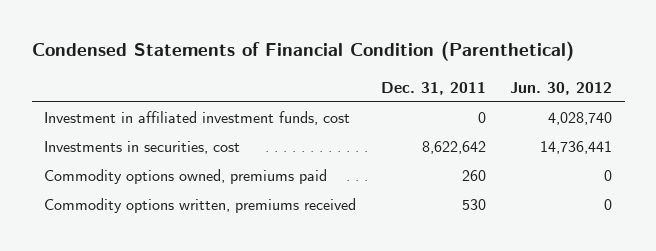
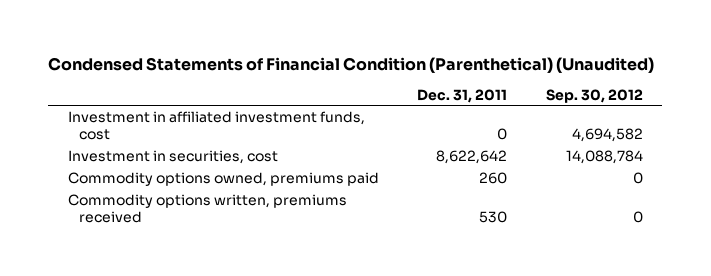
- Condensed Statements of Financial Condition (Parenthetical)
+ Condensed Statements of Financial Condition (Parenthetical) (Unaudited)
- | Dec. 31, 2011 | Jun. 30, 2012
+ | Dec. 31, 2011 | Sep. 30, 2012
- Investments in securities, cost | 8,622,642 | 14,736,441
+ Investment in securities, cost | 8,622,642 | 14,088,784

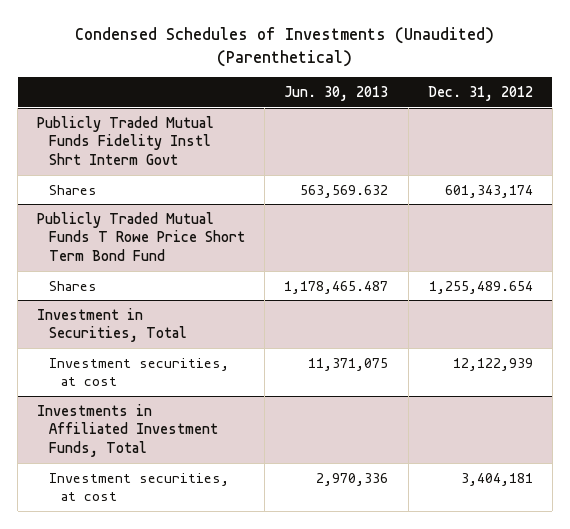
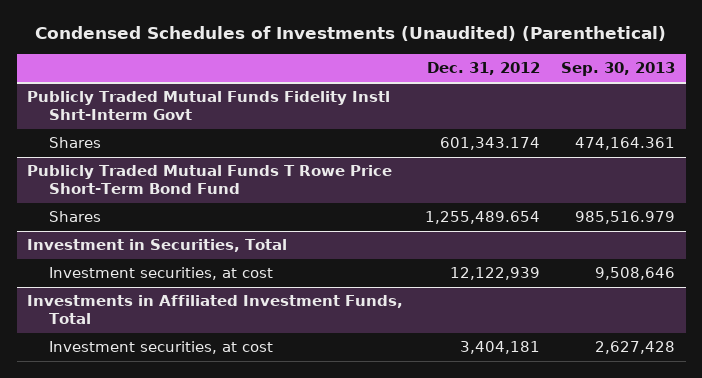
- | Jun. 30, 2013 | Dec. 31, 2012
+ | Dec. 31, 2012 | Sep. 30, 2013
- Publicly Traded Mutual Funds Fidelity Instl Shrt Interm Govt
- Shares | 563,569.632 | 601,343,174
- Publicly Traded Mutual Funds T Rowe Price Short Term Bond Fund
+ Publicly Traded Mutual Funds Fidelity Instl Shrt-Interm Govt
+ Shares | 601,343.174 | 474,164.361
+ Publicly Traded Mutual Funds T Rowe Price Short-Term Bond Fund

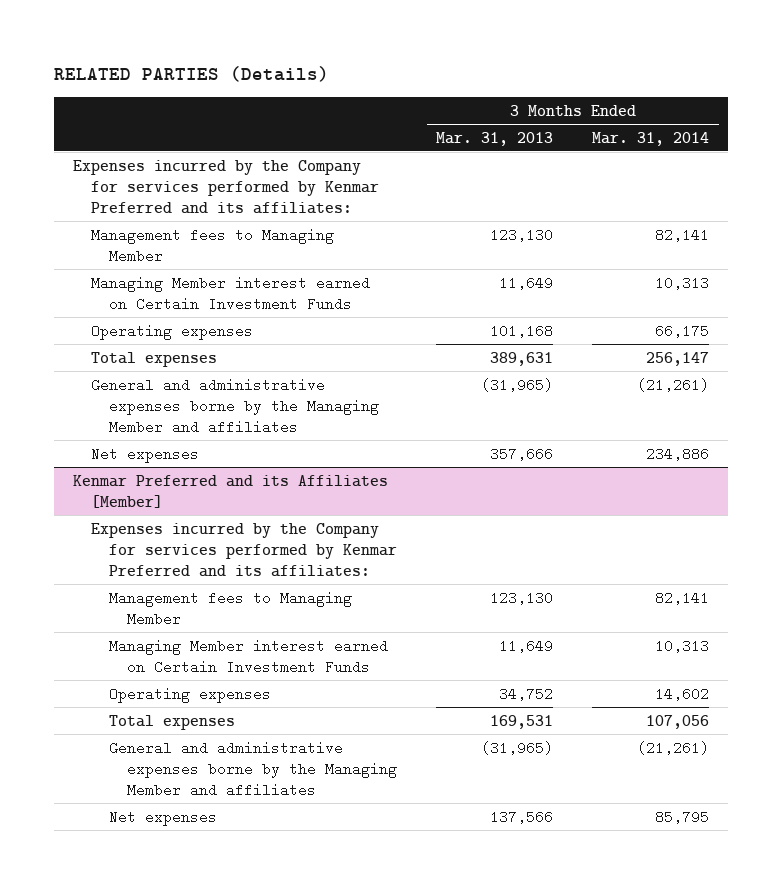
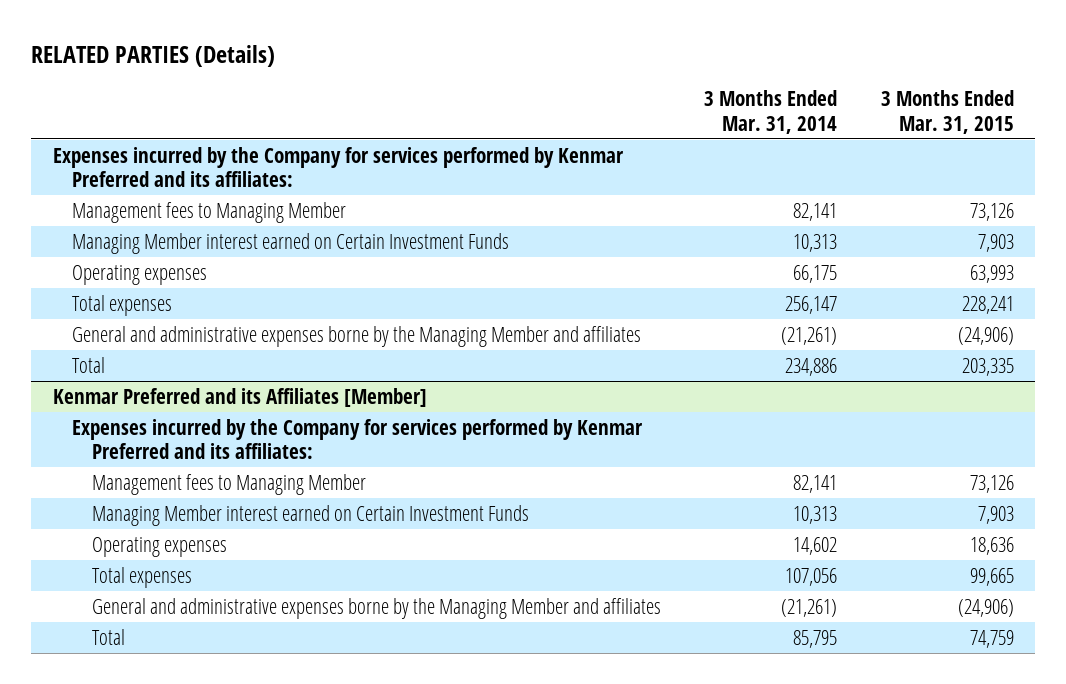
- | 3 Months Ended Mar. 31, 2013 | 3 Months Ended Mar. 31, 2014
+ | 3 Months Ended Mar. 31, 2014 | 3 Months Ended Mar. 31, 2015
- Net expenses | 357,666 | 234,886
+ Total | 234,886 | 203,335
@ Kenmar Preferred and its Affiliates [Member]
- Net expenses | 137,566 | 85,795
+ Total | 85,795 | 74,759

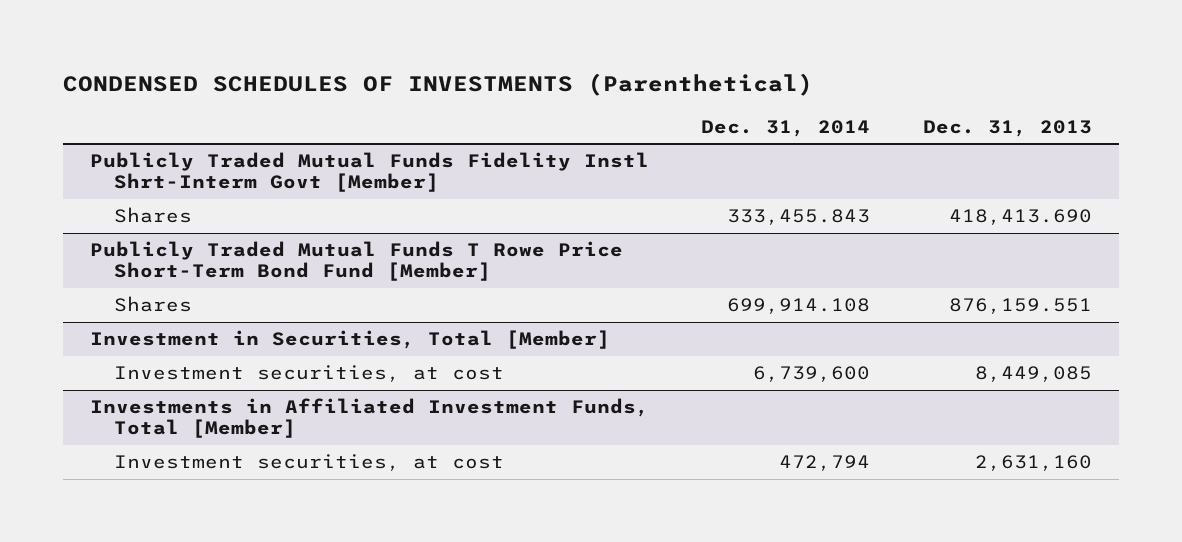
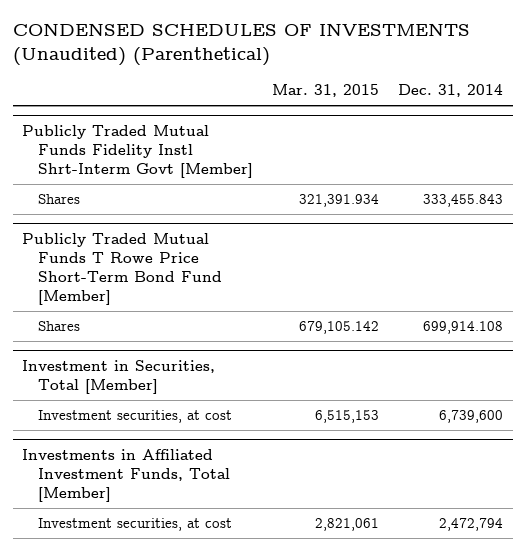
- CONDENSED SCHEDULES OF INVESTMENTS (Parenthetical)
+ CONDENSED SCHEDULES OF INVESTMENTS (Unaudited) (Parenthetical)
- | Dec. 31, 2014 | Dec. 31, 2013
+ | Mar. 31, 2015 | Dec. 31, 2014
@ Investments in Affiliated Investment Funds, Total [Member]
- Investment securities, at cost | 472,794 | 2,631,160
+ Investment securities, at cost | 2,821,061 | 2,472,794

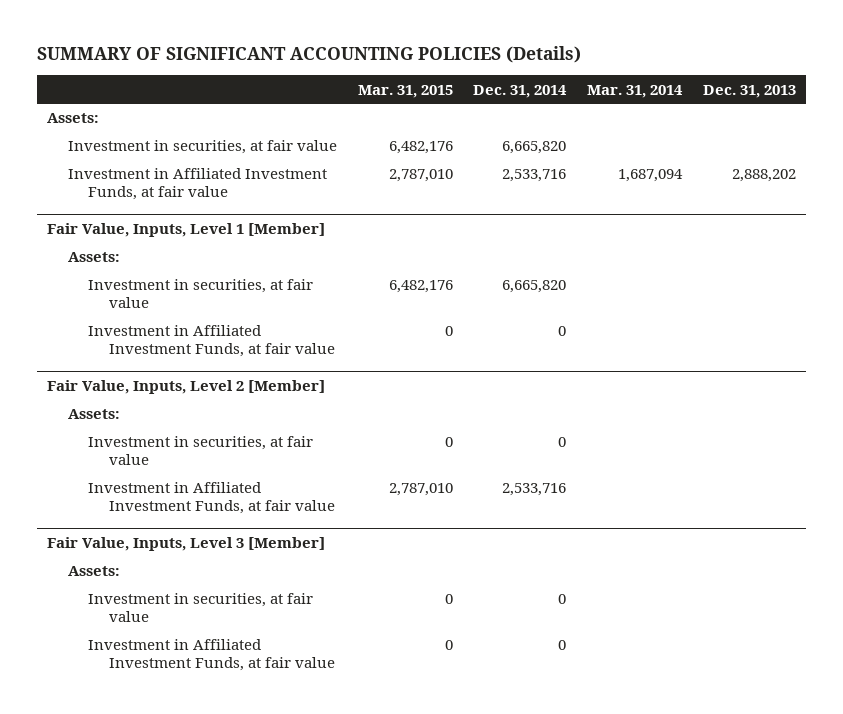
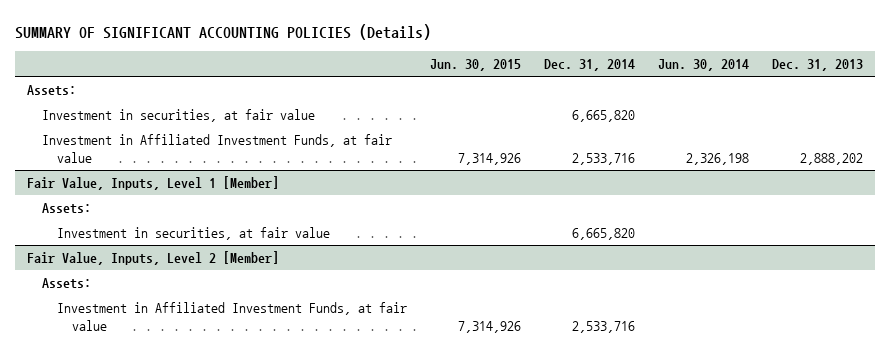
- | Mar. 31, 2015 | Dec. 31, 2014 | Mar. 31, 2014 | Dec. 31, 2013
+ | Jun. 30, 2015 | Dec. 31, 2014 | Jun. 30, 2014 | Dec. 31, 2013
@ Fair Value, Inputs, Level 1 [Member]
- Investment in Affiliated Investment Funds, at fair value | 0 | 0 | |
@ Fair Value, Inputs, Level 2 [Member]
- Investment in securities, at fair value | 0 | 0 | |
- Fair Value, Inputs, Level 3 [Member]
- Assets:
- Investment in securities, at fair value | 0 | 0 | |
- Investment in Affiliated Investment Funds, at fair value | 0 | 0 | |

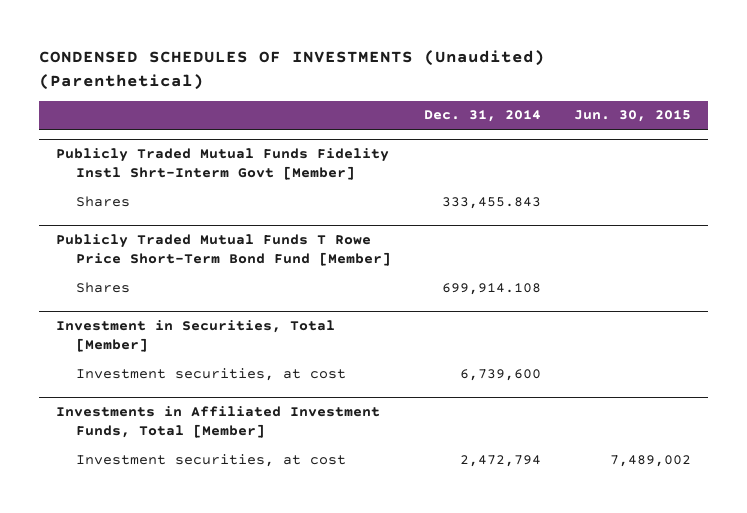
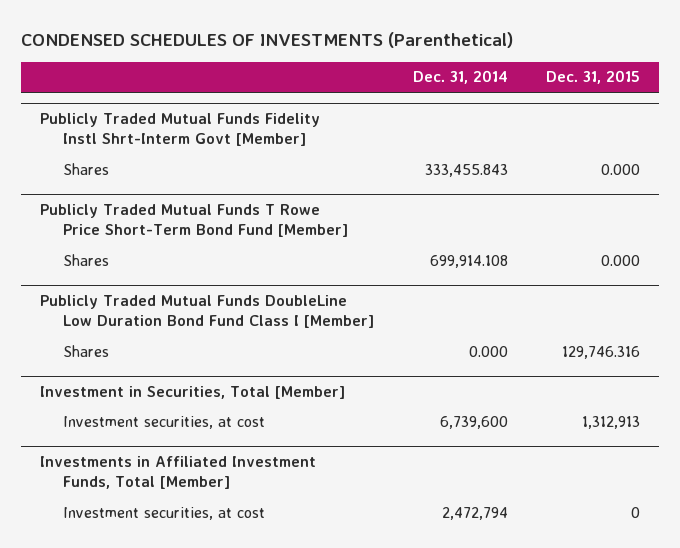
- CONDENSED SCHEDULES OF INVESTMENTS (Unaudited) (Parenthetical)
+ CONDENSED SCHEDULES OF INVESTMENTS (Parenthetical)
- | Dec. 31, 2014 | Jun. 30, 2015
+ | Dec. 31, 2014 | Dec. 31, 2015
+ Publicly Traded Mutual Funds DoubleLine Low Duration Bond Fund Class I [Member]
+ Shares | 0.000 | 129,746.316

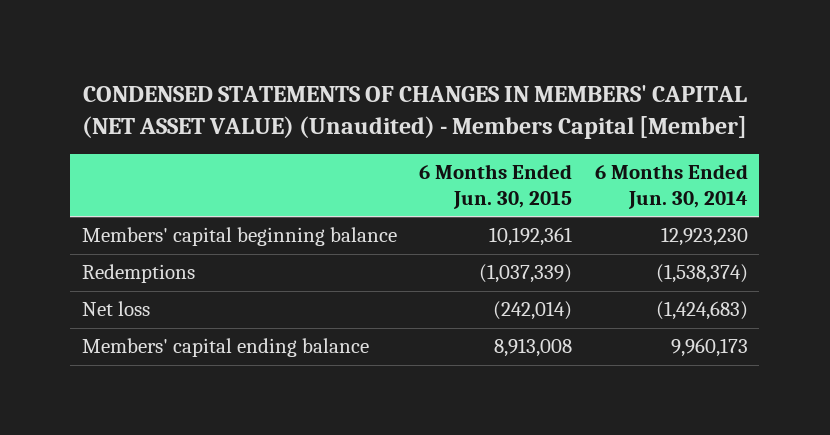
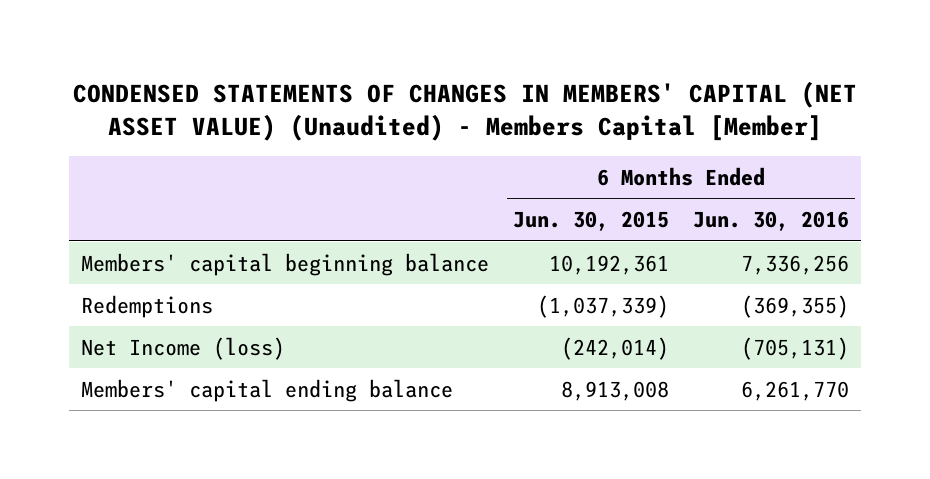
- | 6 Months Ended Jun. 30, 2015 | 6 Months Ended Jun. 30, 2014
+ | 6 Months Ended Jun. 30, 2015 | 6 Months Ended Jun. 30, 2016
- Net loss | (242,014) | (1,424,683)
+ Net Income (loss) | (242,014) | (705,131)

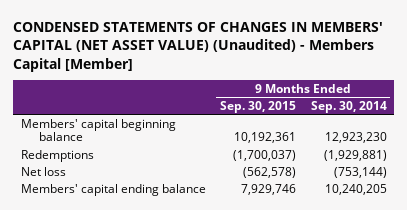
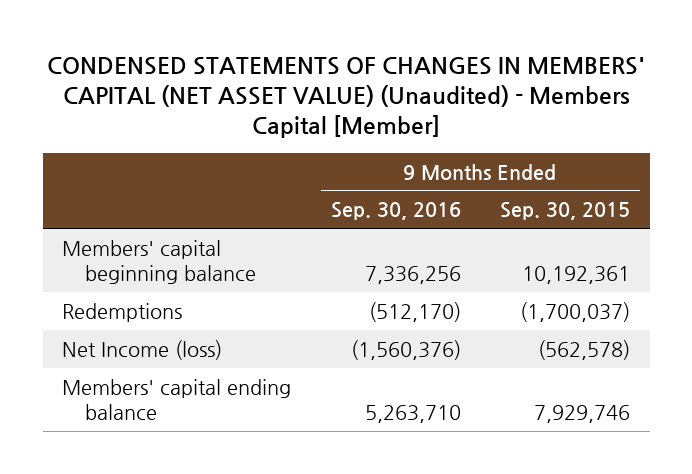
- | 9 Months Ended Sep. 30, 2015 | 9 Months Ended Sep. 30, 2014
+ | 9 Months Ended Sep. 30, 2016 | 9 Months Ended Sep. 30, 2015
- Net loss | (562,578) | (753,144)
+ Net Income (loss) | (1,560,376) | (562,578)

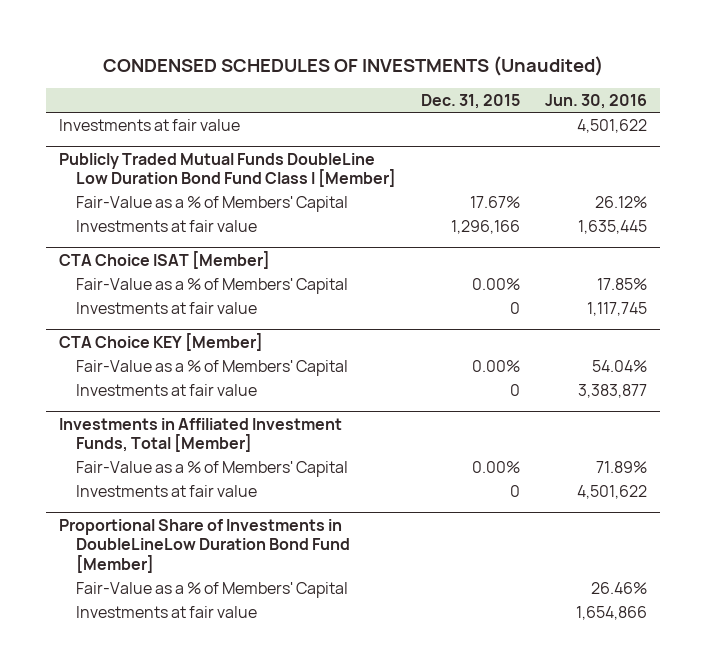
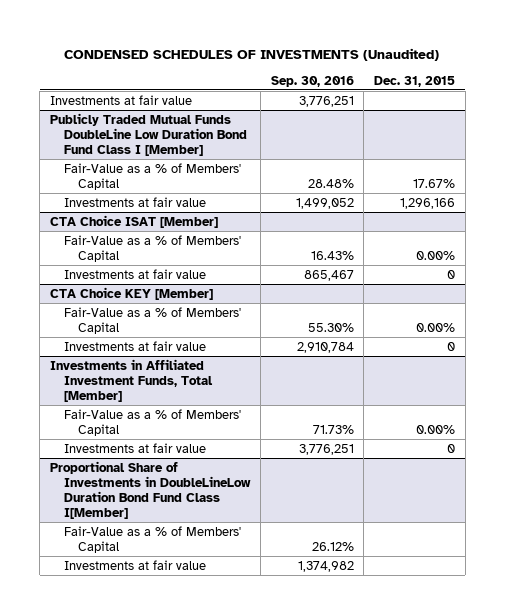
- | Dec. 31, 2015 | Jun. 30, 2016
+ | Sep. 30, 2016 | Dec. 31, 2015
- Proportional Share of Investments in DoubleLineLow Duration Bond Fund [Member]
+ Proportional Share of Investments in DoubleLineLow Duration Bond Fund Class I[Member]

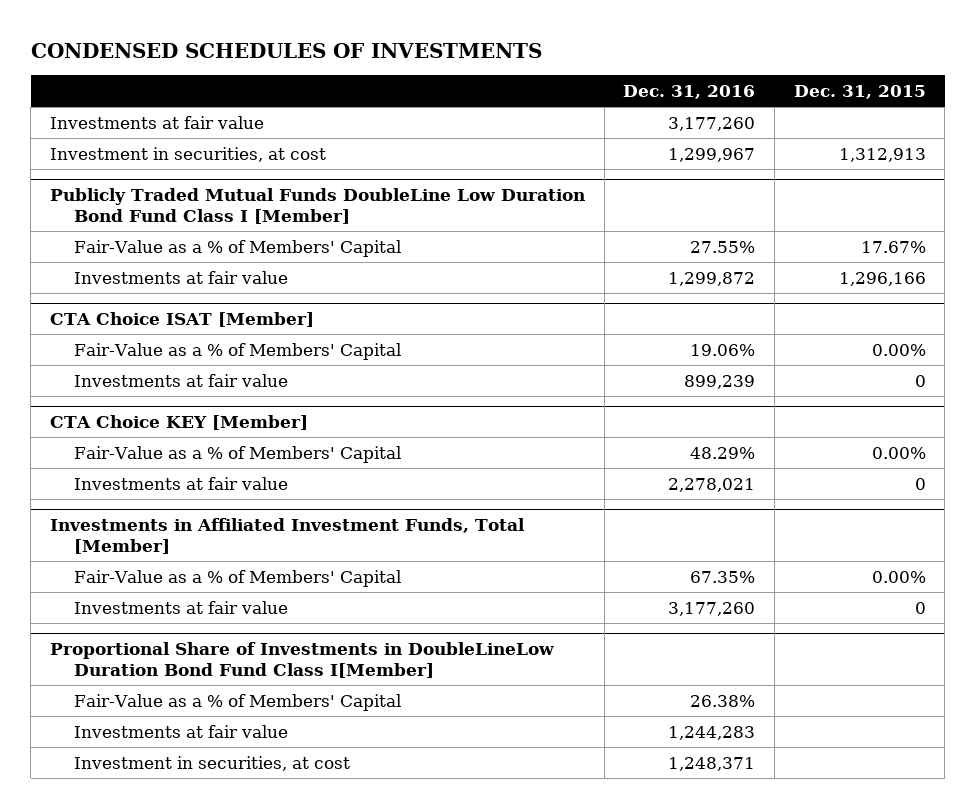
- CONDENSED SCHEDULES OF INVESTMENTS (Unaudited)
+ CONDENSED SCHEDULES OF INVESTMENTS
- | Sep. 30, 2016 | Dec. 31, 2015
+ | Dec. 31, 2016 | Dec. 31, 2015
+ Investment in securities, at cost | 1,299,967 | 1,312,913
@ Proportional Share of Investments in DoubleLineLow Duration Bond Fund Class I[Member]
+ Investment in securities, at cost | 1,248,371 |

